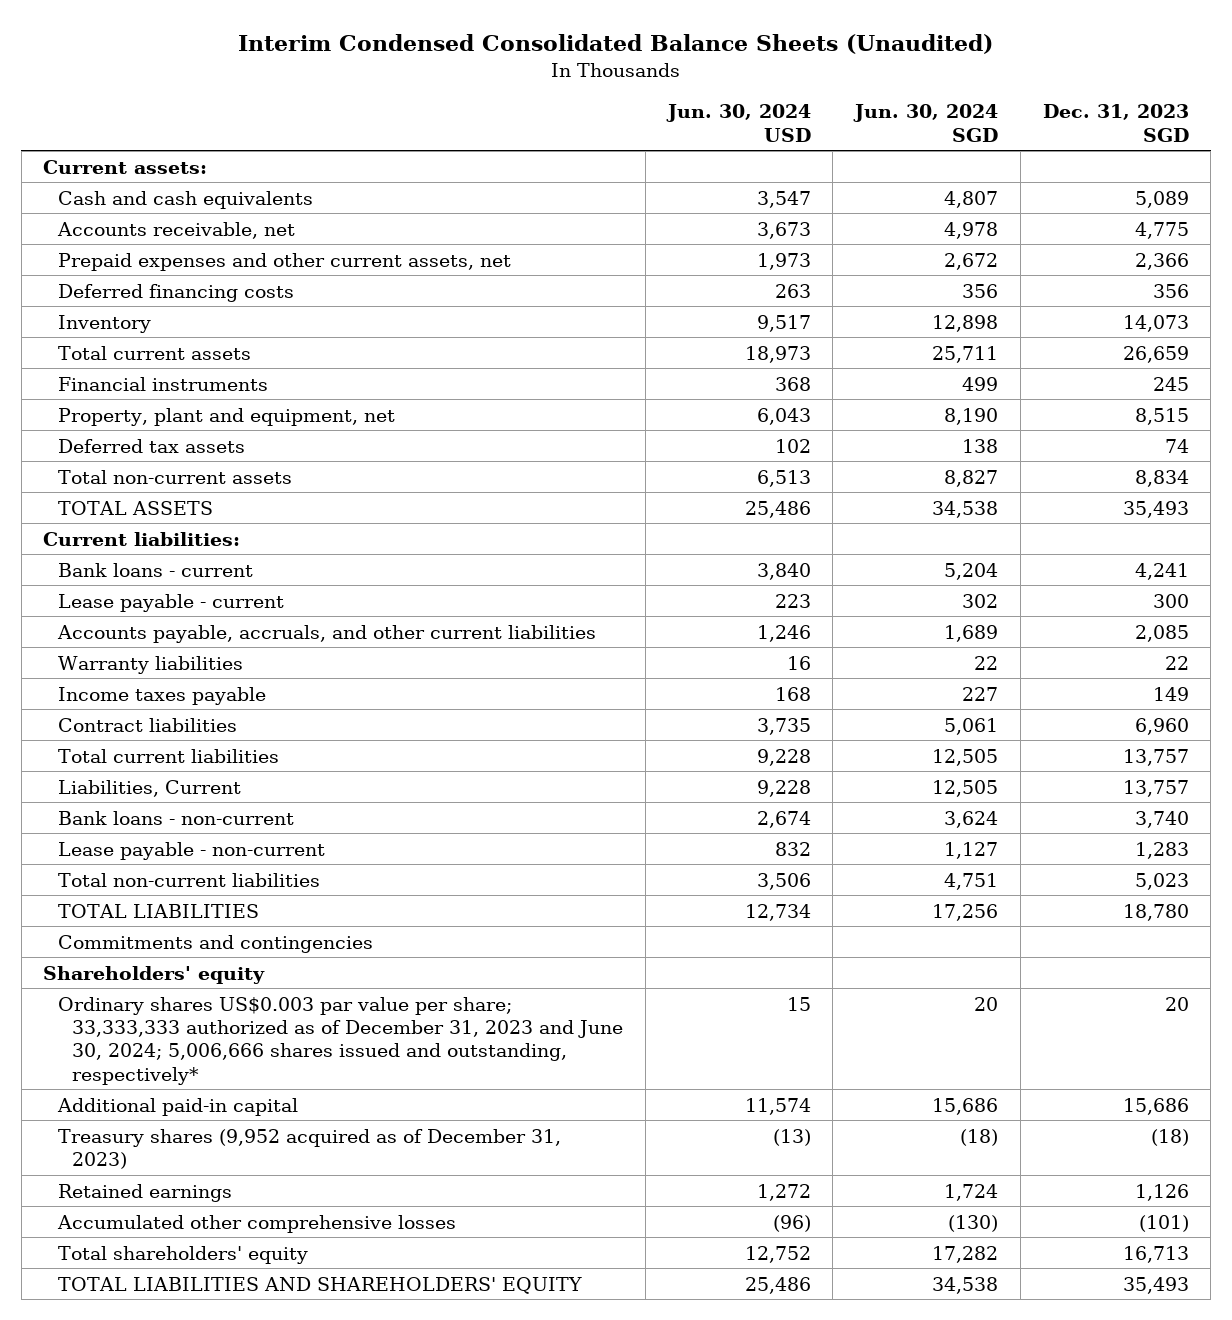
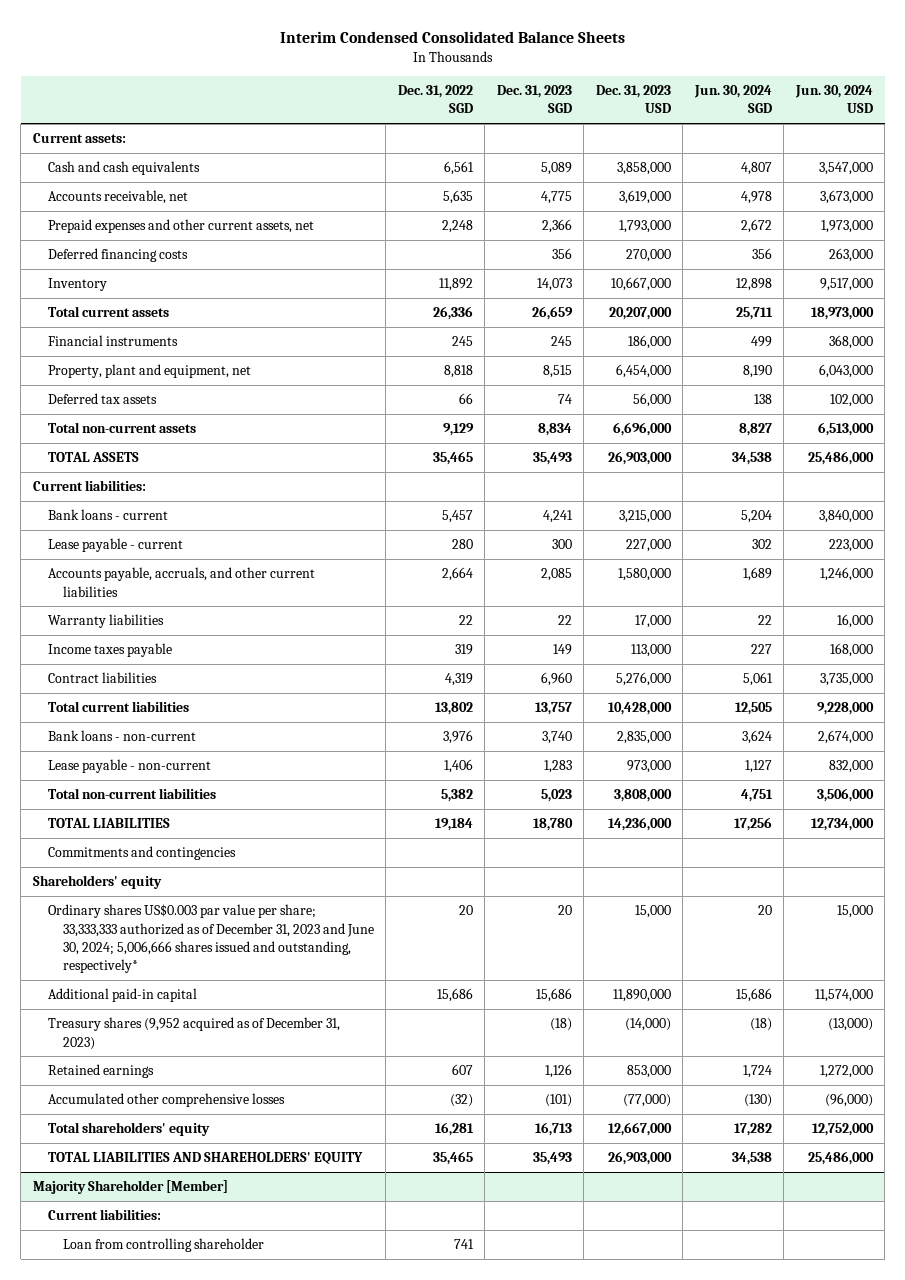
- Interim Condensed Consolidated Balance Sheets (Unaudited)
+ Interim Condensed Consolidated Balance Sheets
- | Jun. 30, 2024 USD | Jun. 30, 2024 SGD | Dec. 31, 2023 SGD
+ | Dec. 31, 2022 SGD | Dec. 31, 2023 SGD | Dec. 31, 2023 USD | Jun. 30, 2024 SGD | Jun. 30, 2024 USD
- Cash and cash equivalents | 3,547 | 4,807 | 5,089
- Accounts receivable, net | 3,673 | 4,978 | 4,775
- Prepaid expenses and other current assets, net | 1,973 | 2,672 | 2,366
- Deferred financing costs | 263 | 356 | 356
- Inventory | 9,517 | 12,898 | 14,073
- Total current assets | 18,973 | 25,711 | 26,659
- Financial instruments | 368 | 499 | 245
- Property, plant and equipment, net | 6,043 | 8,190 | 8,515
- Deferred tax assets | 102 | 138 | 74
- Total non-current assets | 6,513 | 8,827 | 8,834
- TOTAL ASSETS | 25,486 | 34,538 | 35,493
+ Cash and cash equivalents | 6,561 | 5,089 | 3,858,000 | 4,807 | 3,547,000
+ Accounts receivable, net | 5,635 | 4,775 | 3,619,000 | 4,978 | 3,673,000
+ Prepaid expenses and other current assets, net | 2,248 | 2,366 | 1,793,000 | 2,672 | 1,973,000
+ Deferred financing costs | | 356 | 270,000 | 356 | 263,000
+ Inventory | 11,892 | 14,073 | 10,667,000 | 12,898 | 9,517,000
+ Total current assets | 26,336 | 26,659 | 20,207,000 | 25,711 | 18,973,000
+ Financial instruments | 245 | 245 | 186,000 | 499 | 368,000
+ Property, plant and equipment, net | 8,818 | 8,515 | 6,454,000 | 8,190 | 6,043,000
+ Deferred tax assets | 66 | 74 | 56,000 | 138 | 102,000
+ Total non-current assets | 9,129 | 8,834 | 6,696,000 | 8,827 | 6,513,000
+ TOTAL ASSETS | 35,465 | 35,493 | 26,903,000 | 34,538 | 25,486,000
- Bank loans - current | 3,840 | 5,204 | 4,241
- Lease payable - current | 223 | 302 | 300
- Accounts payable, accruals, and other current liabilities | 1,246 | 1,689 | 2,085
- Warranty liabilities | 16 | 22 | 22
- Income taxes payable | 168 | 227 | 149
- Contract liabilities | 3,735 | 5,061 | 6,960
- Total current liabilities | 9,228 | 12,505 | 13,757
- Liabilities, Current | 9,228 | 12,505 | 13,757
- Bank loans - non-current | 2,674 | 3,624 | 3,740
- Lease payable - non-current | 832 | 1,127 | 1,283
- Total non-current liabilities | 3,506 | 4,751 | 5,023
- TOTAL LIABILITIES | 12,734 | 17,256 | 18,780
+ Bank loans - current | 5,457 | 4,241 | 3,215,000 | 5,204 | 3,840,000
+ Lease payable - current | 280 | 300 | 227,000 | 302 | 223,000
+ Accounts payable, accruals, and other current liabilities | 2,664 | 2,085 | 1,580,000 | 1,689 | 1,246,000
+ Warranty liabilities | 22 | 22 | 17,000 | 22 | 16,000
+ Income taxes payable | 319 | 149 | 113,000 | 227 | 168,000
+ Contract liabilities | 4,319 | 6,960 | 5,276,000 | 5,061 | 3,735,000
+ Total current liabilities | 13,802 | 13,757 | 10,428,000 | 12,505 | 9,228,000
+ Bank loans - non-current | 3,976 | 3,740 | 2,835,000 | 3,624 | 2,674,000
+ Lease payable - non-current | 1,406 | 1,283 | 973,000 | 1,127 | 832,000
+ Total non-current liabilities | 5,382 | 5,023 | 3,808,000 | 4,751 | 3,506,000
+ TOTAL LIABILITIES | 19,184 | 18,780 | 14,236,000 | 17,256 | 12,734,000
- Ordinary shares US$0.003 par value per share; 33,333,333 authorized as of December 31, 2023 and June 30, 2024; 5,006,666 shares issued and outstanding, respectively* | 15 | 20 | 20
- Additional paid-in capital | 11,574 | 15,686 | 15,686
- Treasury shares (9,952 acquired as of December 31, 2023) | (13) | (18) | (18)
- Retained earnings | 1,272 | 1,724 | 1,126
- Accumulated other comprehensive losses | (96) | (130) | (101)
- Total shareholders' equity | 12,752 | 17,282 | 16,713
- TOTAL LIABILITIES AND SHAREHOLDERS' EQUITY | 25,486 | 34,538 | 35,493
+ Ordinary shares US$0.003 par value per share; 33,333,333 authorized as of December 31, 2023 and June 30, 2024; 5,006,666 shares issued and outstanding, respectively* | 20 | 20 | 15,000 | 20 | 15,000
+ Additional paid-in capital | 15,686 | 15,686 | 11,890,000 | 15,686 | 11,574,000
+ Treasury shares (9,952 acquired as of December 31, 2023) | | (18) | (14,000) | (18) | (13,000)
+ Retained earnings | 607 | 1,126 | 853,000 | 1,724 | 1,272,000
+ Accumulated other comprehensive losses | (32) | (101) | (77,000) | (130) | (96,000)
+ Total shareholders' equity | 16,281 | 16,713 | 12,667,000 | 17,282 | 12,752,000
+ TOTAL LIABILITIES AND SHAREHOLDERS' EQUITY | 35,465 | 35,493 | 26,903,000 | 34,538 | 25,486,000
+ Majority Shareholder [Member]
+ Current liabilities:
+ Loan from controlling shareholder | 741 | | | |

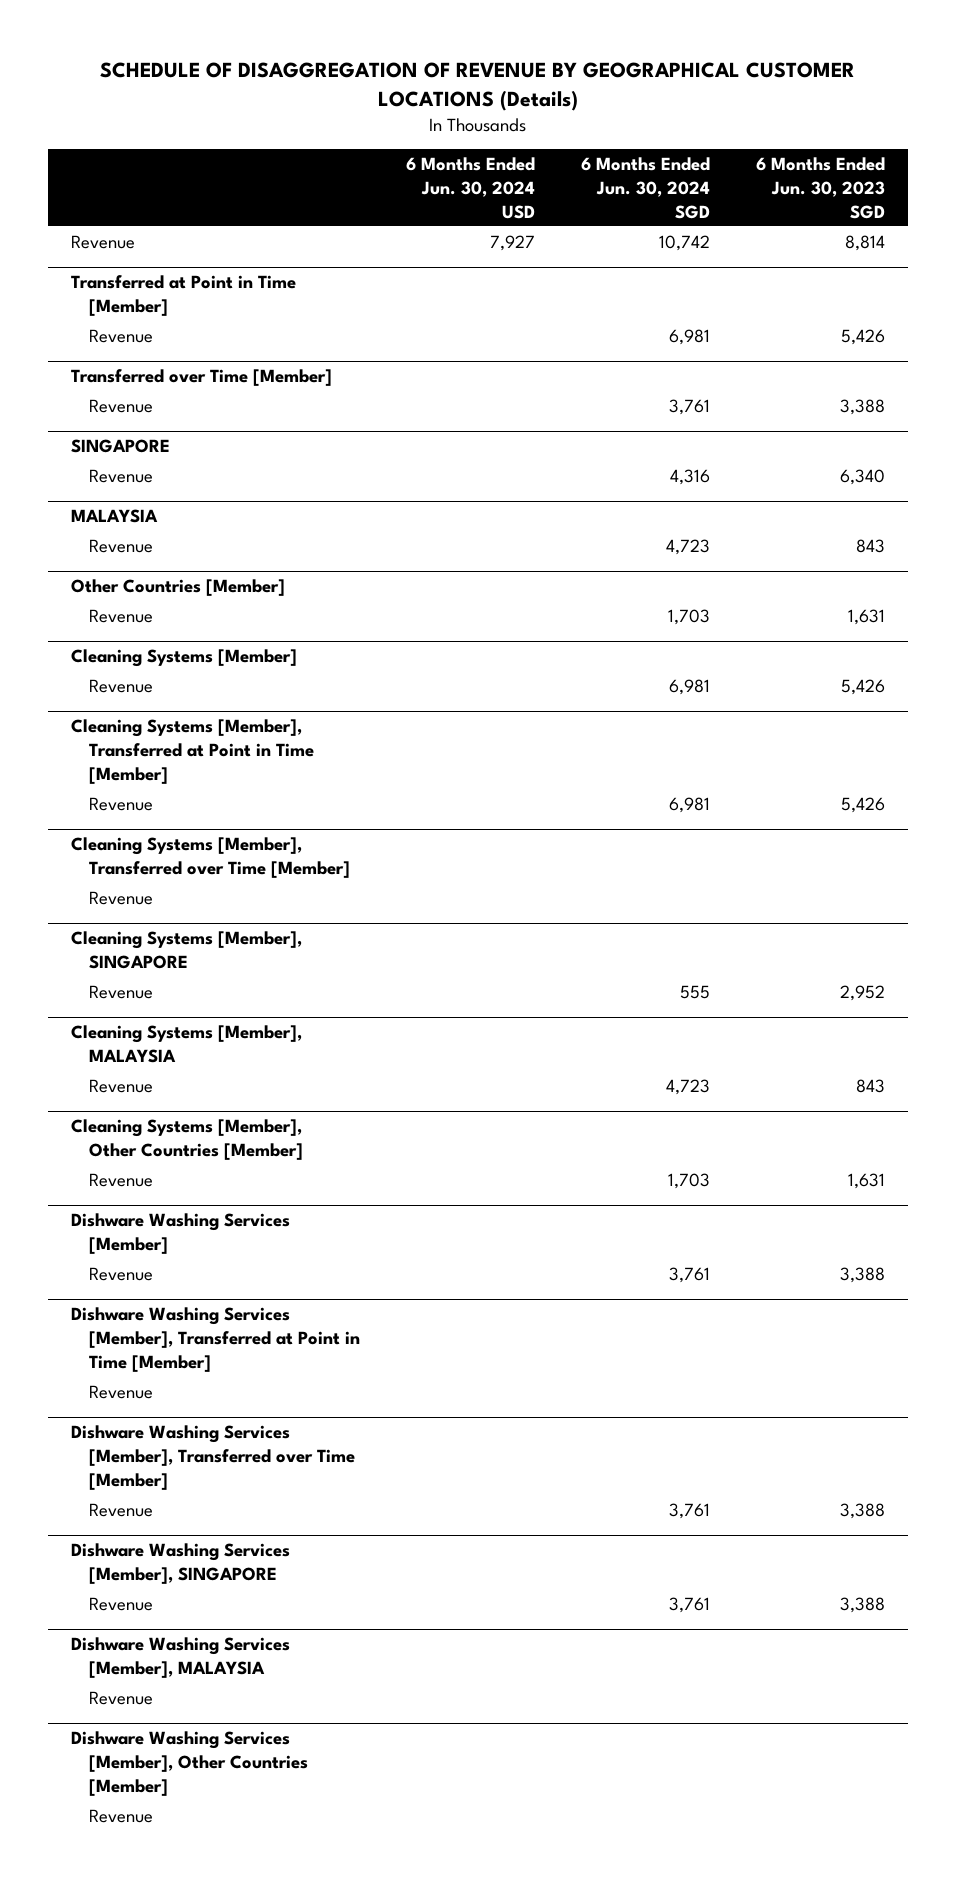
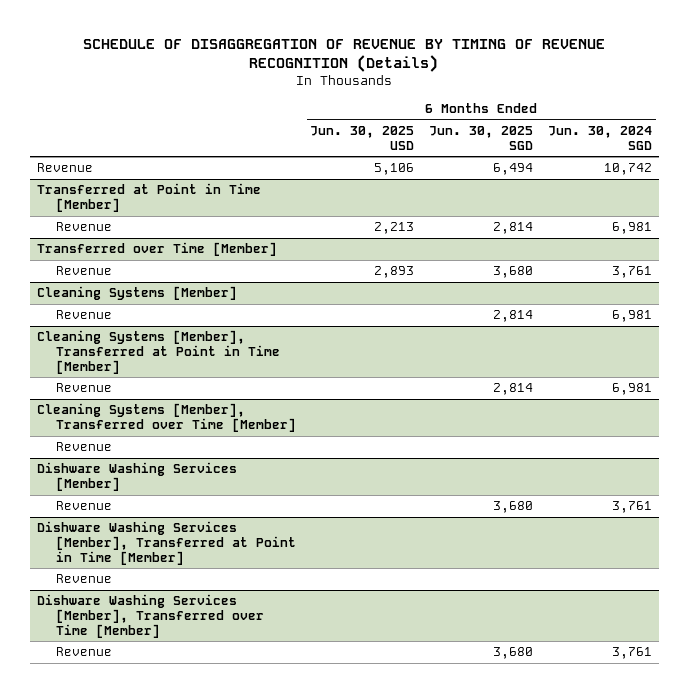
- SCHEDULE OF DISAGGREGATION OF REVENUE BY GEOGRAPHICAL CUSTOMER LOCATIONS (Details)
+ SCHEDULE OF DISAGGREGATION OF REVENUE BY TIMING OF REVENUE RECOGNITION (Details)
- | 6 Months Ended Jun. 30, 2024 USD | 6 Months Ended Jun. 30, 2024 SGD | 6 Months Ended Jun. 30, 2023 SGD
+ | 6 Months Ended Jun. 30, 2025 USD | 6 Months Ended Jun. 30, 2025 SGD | 6 Months Ended Jun. 30, 2024 SGD
- SINGAPORE
- Revenue | | 4,316 | 6,340
- MALAYSIA
- Revenue | | 4,723 | 843
- Other Countries [Member]
- Revenue | | 1,703 | 1,631
- Cleaning Systems [Member], SINGAPORE
- Revenue | | 555 | 2,952
- Cleaning Systems [Member], MALAYSIA
- Revenue | | 4,723 | 843
- Cleaning Systems [Member], Other Countries [Member]
- Revenue | | 1,703 | 1,631
- Dishware Washing Services [Member], SINGAPORE
- Revenue | | 3,761 | 3,388
- Dishware Washing Services [Member], MALAYSIA
- Revenue
- Dishware Washing Services [Member], Other Countries [Member]
- Revenue

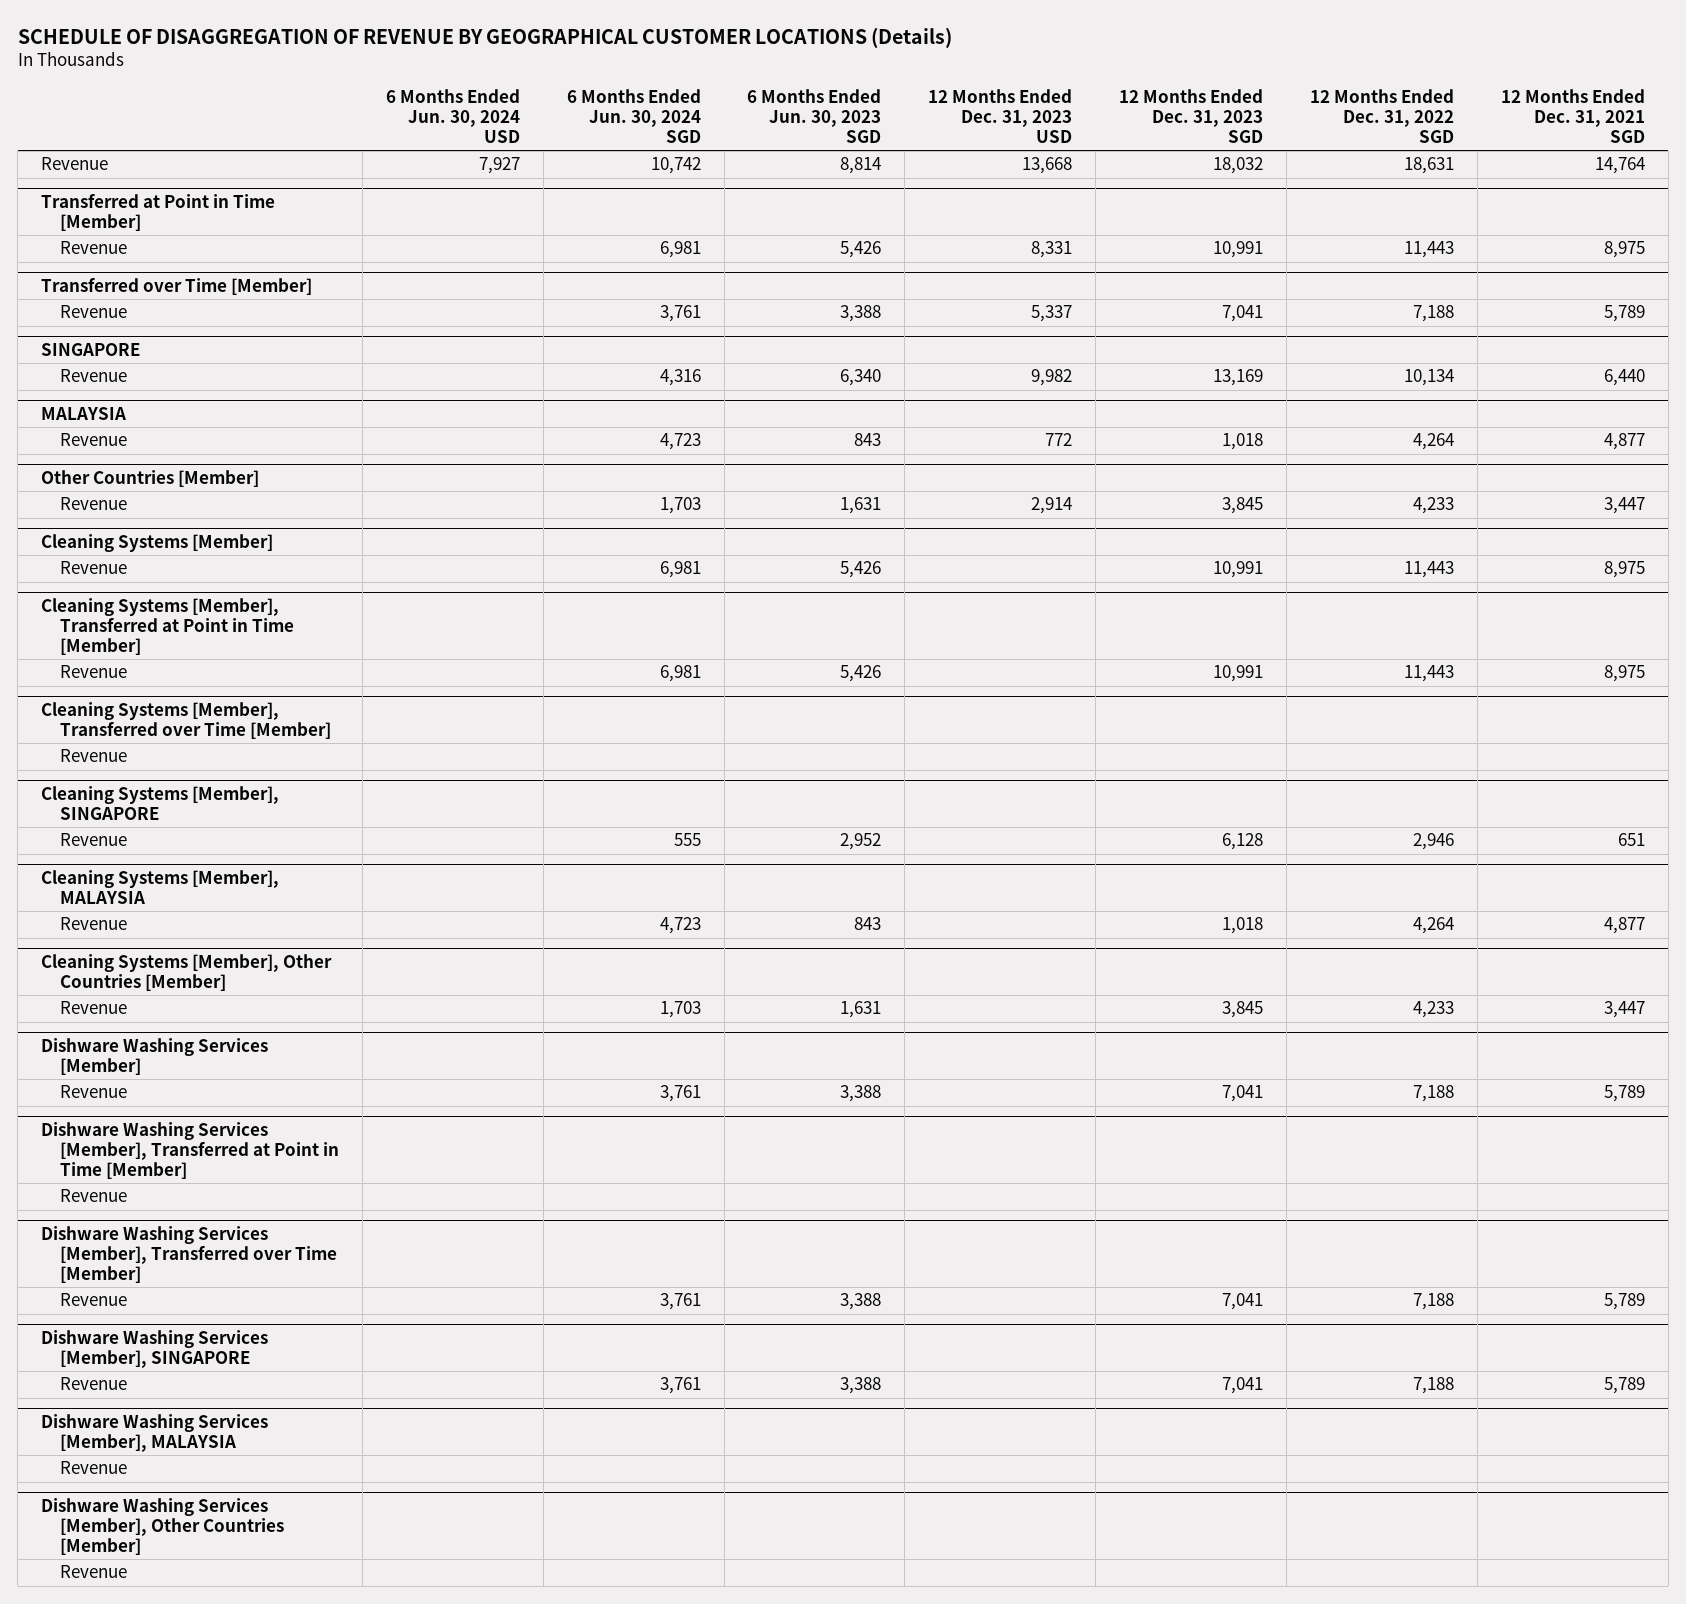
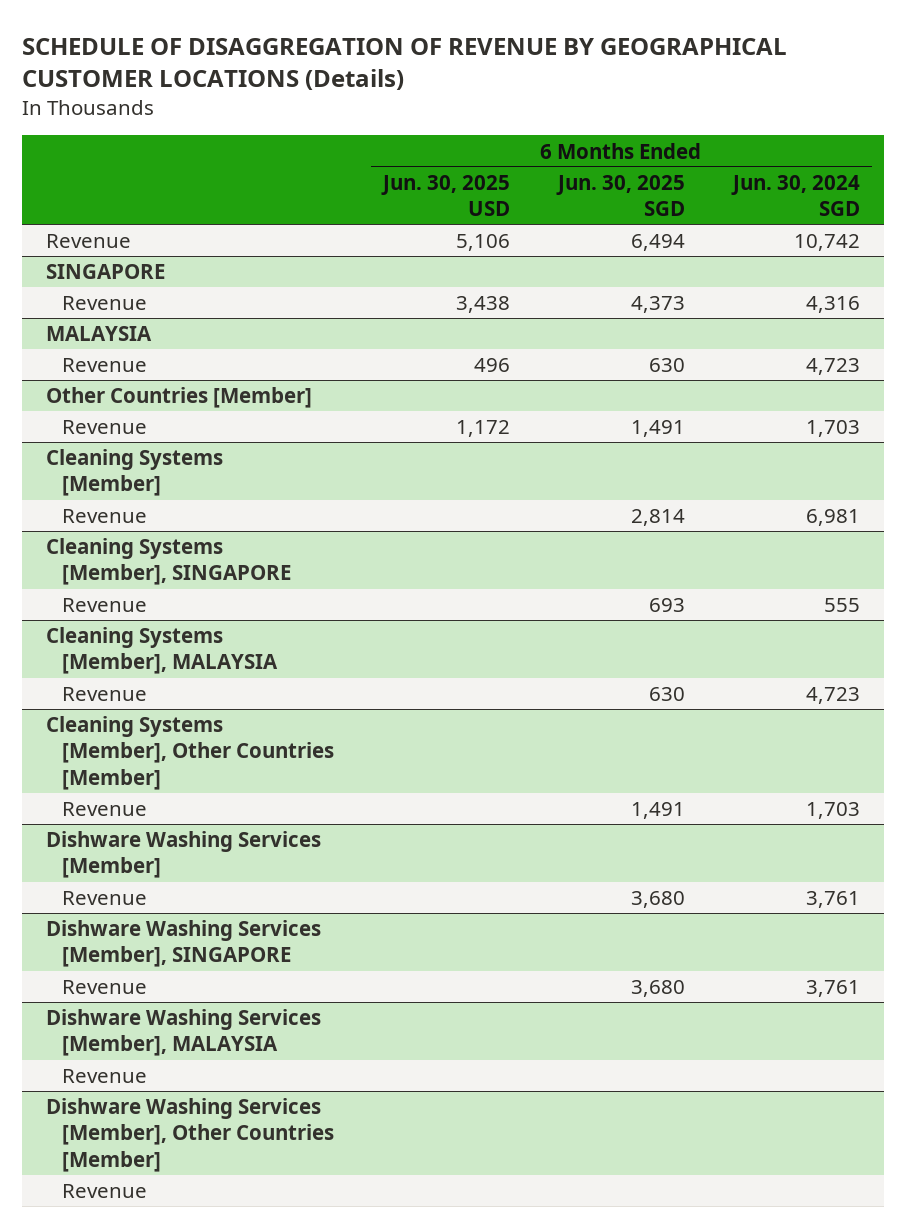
- | 6 Months Ended Jun. 30, 2024 USD | 6 Months Ended Jun. 30, 2024 SGD | 6 Months Ended Jun. 30, 2023 SGD | 12 Months Ended Dec. 31, 2023 USD | 12 Months Ended Dec. 31, 2023 SGD | 12 Months Ended Dec. 31, 2022 SGD | 12 Months Ended Dec. 31, 2021 SGD
+ | 6 Months Ended Jun. 30, 2025 USD | 6 Months Ended Jun. 30, 2025 SGD | 6 Months Ended Jun. 30, 2024 SGD
- Transferred at Point in Time [Member]
- Revenue | | 6,981 | 5,426 | 8,331 | 10,991 | 11,443 | 8,975
- Transferred over Time [Member]
- Revenue | | 3,761 | 3,388 | 5,337 | 7,041 | 7,188 | 5,789
- Cleaning Systems [Member], Transferred at Point in Time [Member]
- Revenue | | 6,981 | 5,426 | | 10,991 | 11,443 | 8,975
- Cleaning Systems [Member], Transferred over Time [Member]
- Revenue
- Dishware Washing Services [Member], Transferred at Point in Time [Member]
- Revenue
- Dishware Washing Services [Member], Transferred over Time [Member]
- Revenue | | 3,761 | 3,388 | | 7,041 | 7,188 | 5,789

